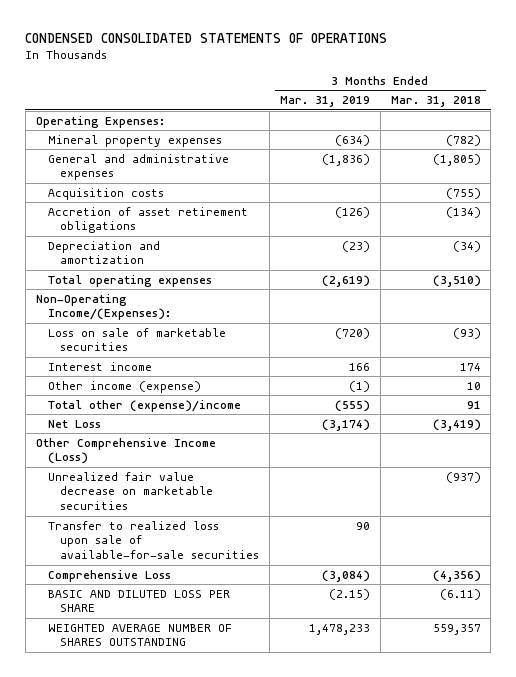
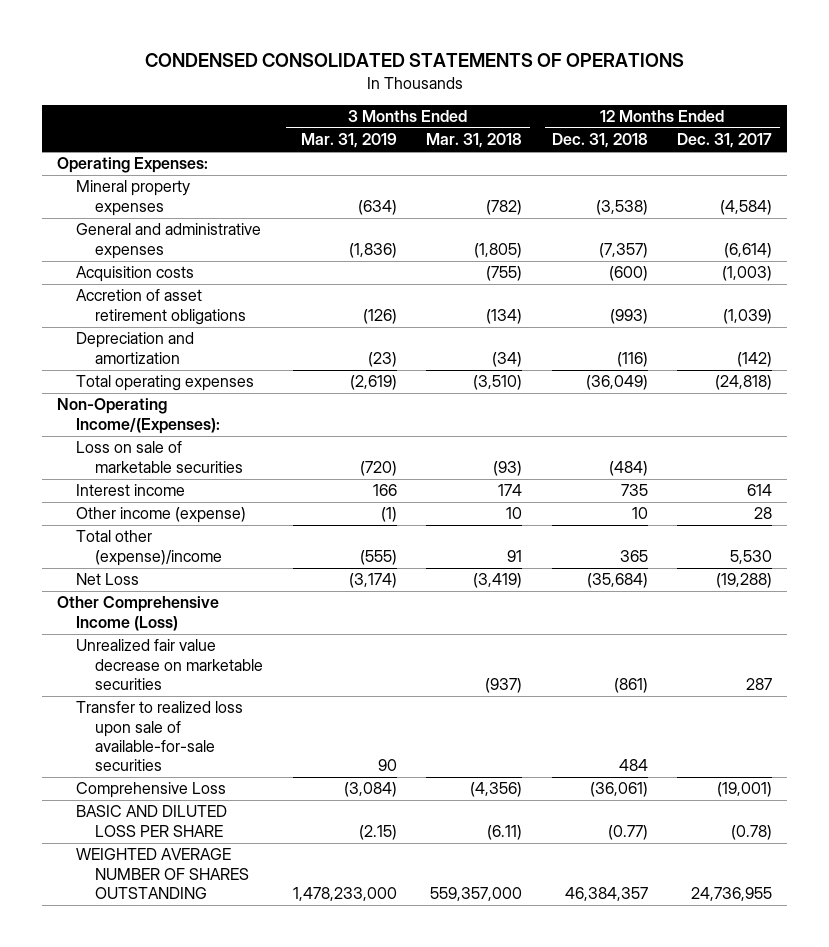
- | 3 Months Ended Mar. 31, 2019 | 3 Months Ended Mar. 31, 2018
+ | 3 Months Ended Mar. 31, 2019 | 3 Months Ended Mar. 31, 2018 | 12 Months Ended Dec. 31, 2018 | 12 Months Ended Dec. 31, 2017
- WEIGHTED AVERAGE NUMBER OF SHARES OUTSTANDING | 1,478,233 | 559,357
+ WEIGHTED AVERAGE NUMBER OF SHARES OUTSTANDING | 1,478,233,000 | 559,357,000 | 46,384,357 | 24,736,955

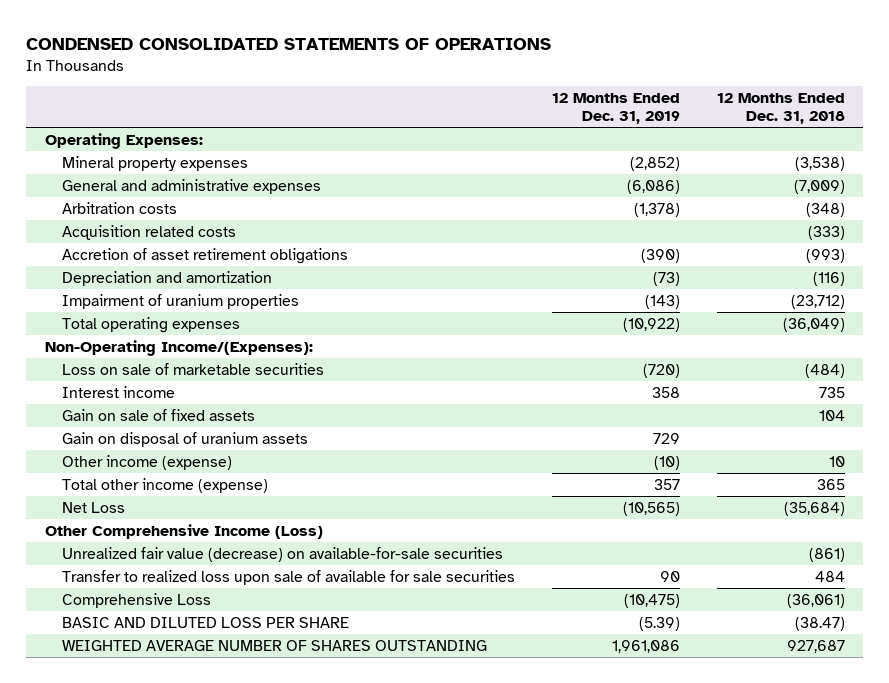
- | 3 Months Ended Mar. 31, 2019 | 3 Months Ended Mar. 31, 2018 | 12 Months Ended Dec. 31, 2018 | 12 Months Ended Dec. 31, 2017
+ | 12 Months Ended Dec. 31, 2019 | 12 Months Ended Dec. 31, 2018
- General and administrative expenses | (1,836) | (1,805) | (7,357) | (6,614)
- Acquisition costs | | (755) | (600) | (1,003)
+ General and administrative expenses | (6,086) | (7,009)
+ Arbitration costs | (1,378) | (348)
+ Acquisition related costs | | (333)
+ Impairment of uranium properties | (143) | (23,712)
+ Gain on sale of fixed assets | | 104
+ Gain on disposal of uranium assets | 729 |
- Total other (expense)/income | (555) | 91 | 365 | 5,530
+ Total other income (expense) | 357 | 365
- Unrealized fair value decrease on marketable securities | | (937) | (861) | 287
- Transfer to realized loss upon sale of available-for-sale securities | 90 | | 484 |
+ Unrealized fair value (decrease) on available-for-sale securities | | (861)
+ Transfer to realized loss upon sale of available for sale securities | 90 | 484
- BASIC AND DILUTED LOSS PER SHARE | (2.15) | (6.11) | (0.77) | (0.78)
- WEIGHTED AVERAGE NUMBER OF SHARES OUTSTANDING | 1,478,233,000 | 559,357,000 | 46,384,357 | 24,736,955
+ BASIC AND DILUTED LOSS PER SHARE | (5.39) | (38.47)
+ WEIGHTED AVERAGE NUMBER OF SHARES OUTSTANDING | 1,961,086 | 927,687

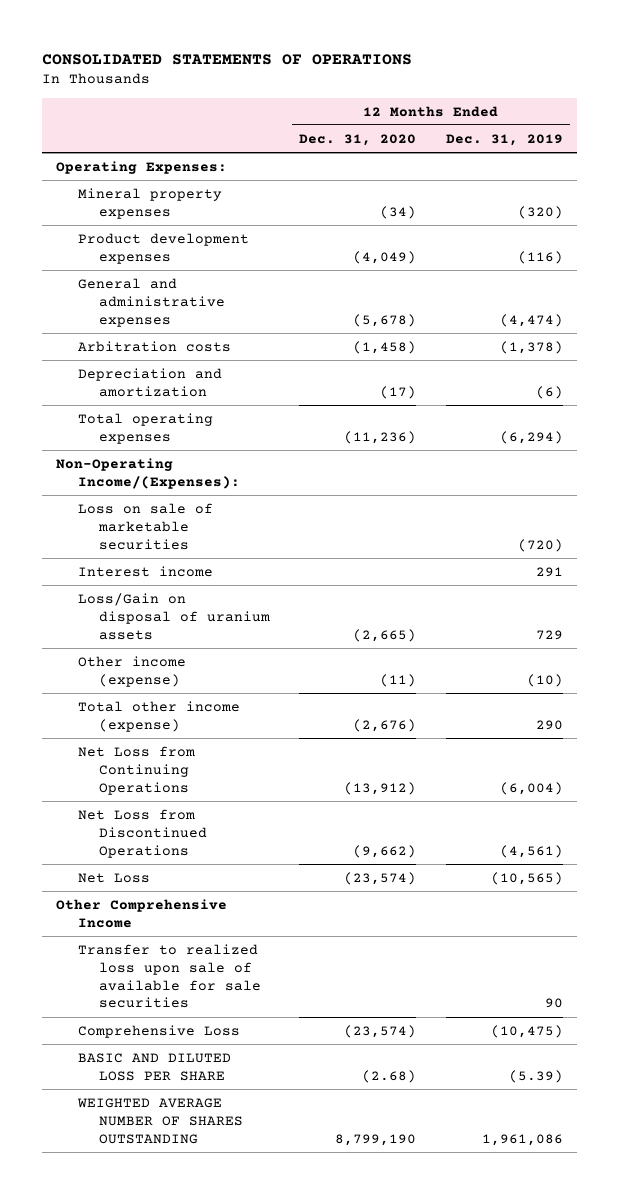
- CONDENSED CONSOLIDATED STATEMENTS OF OPERATIONS
+ CONSOLIDATED STATEMENTS OF OPERATIONS
- | 12 Months Ended Dec. 31, 2019 | 12 Months Ended Dec. 31, 2018
+ | 12 Months Ended Dec. 31, 2020 | 12 Months Ended Dec. 31, 2019
- Mineral property expenses | (2,852) | (3,538)
- General and administrative expenses | (6,086) | (7,009)
+ Mineral property expenses | (34) | (320)
+ Product development expenses | (4,049) | (116)
+ General and administrative expenses | (5,678) | (4,474)
- Acquisition related costs | | (333)
- Accretion of asset retirement obligations | (390) | (993)
- Depreciation and amortization | (73) | (116)
- Impairment of uranium properties | (143) | (23,712)
- Total operating expenses | (10,922) | (36,049)
+ Depreciation and amortization | (17) | (6)
+ Total operating expenses | (11,236) | (6,294)
- Interest income | 358 | 735
- Gain on sale of fixed assets | | 104
- Gain on disposal of uranium assets | 729 |
+ Interest income | | 291
+ Loss/Gain on disposal of uranium assets | (2,665) | 729
- Total other income (expense) | 357 | 365
+ Total other income (expense) | (2,676) | 290
+ Net Loss from Continuing Operations | (13,912) | (6,004)
+ Net Loss from Discontinued Operations | (9,662) | (4,561)
- Other Comprehensive Income (Loss)
- Unrealized fair value (decrease) on available-for-sale securities | | (861)
+ Other Comprehensive Income

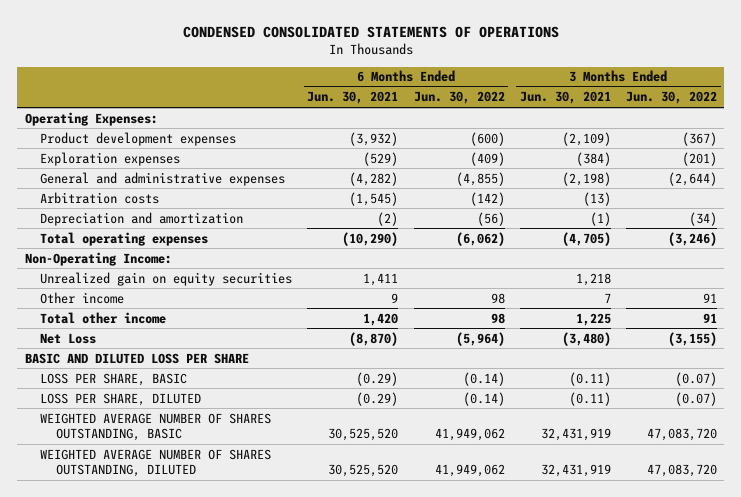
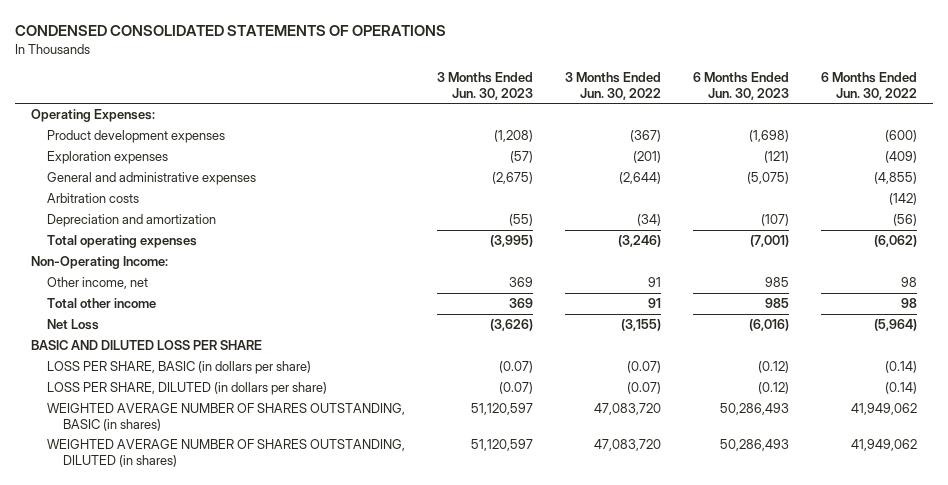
- | 6 Months Ended Jun. 30, 2021 | 6 Months Ended Jun. 30, 2022 | 3 Months Ended Jun. 30, 2021 | 3 Months Ended Jun. 30, 2022
+ | 3 Months Ended Jun. 30, 2023 | 3 Months Ended Jun. 30, 2022 | 6 Months Ended Jun. 30, 2023 | 6 Months Ended Jun. 30, 2022
- Unrealized gain on equity securities | 1,411 | | 1,218 |
- Other income | 9 | 98 | 7 | 91
+ Other income, net | 369 | 91 | 985 | 98
- LOSS PER SHARE, BASIC | (0.29) | (0.14) | (0.11) | (0.07)
- LOSS PER SHARE, DILUTED | (0.29) | (0.14) | (0.11) | (0.07)
- WEIGHTED AVERAGE NUMBER OF SHARES OUTSTANDING, BASIC | 30,525,520 | 41,949,062 | 32,431,919 | 47,083,720
- WEIGHTED AVERAGE NUMBER OF SHARES OUTSTANDING, DILUTED | 30,525,520 | 41,949,062 | 32,431,919 | 47,083,720
+ LOSS PER SHARE, BASIC (in dollars per share) | (0.07) | (0.07) | (0.12) | (0.14)
+ LOSS PER SHARE, DILUTED (in dollars per share) | (0.07) | (0.07) | (0.12) | (0.14)
+ WEIGHTED AVERAGE NUMBER OF SHARES OUTSTANDING, BASIC (in shares) | 51,120,597 | 47,083,720 | 50,286,493 | 41,949,062
+ WEIGHTED AVERAGE NUMBER OF SHARES OUTSTANDING, DILUTED (in shares) | 51,120,597 | 47,083,720 | 50,286,493 | 41,949,062

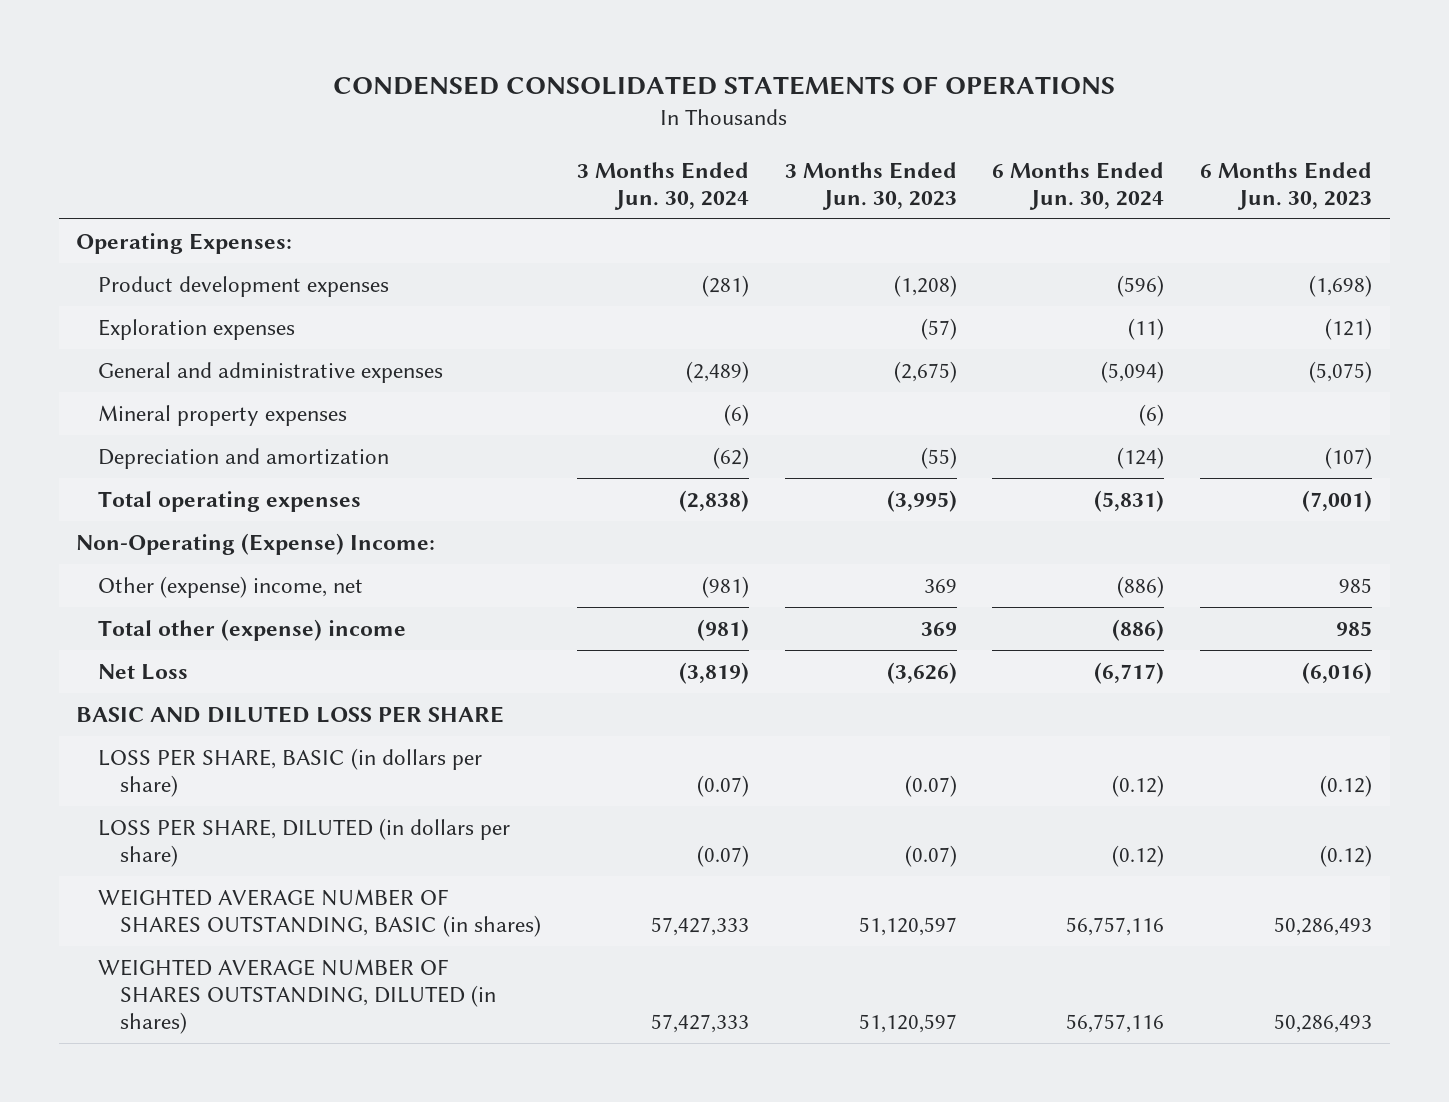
- | 3 Months Ended Jun. 30, 2023 | 3 Months Ended Jun. 30, 2022 | 6 Months Ended Jun. 30, 2023 | 6 Months Ended Jun. 30, 2022
+ | 3 Months Ended Jun. 30, 2024 | 3 Months Ended Jun. 30, 2023 | 6 Months Ended Jun. 30, 2024 | 6 Months Ended Jun. 30, 2023
- Arbitration costs | | | | (142)
+ Mineral property expenses | (6) | | (6) |
- Non-Operating Income:
- Other income, net | 369 | 91 | 985 | 98
- Total other income | 369 | 91 | 985 | 98
+ Non-Operating (Expense) Income:
+ Other (expense) income, net | (981) | 369 | (886) | 985
+ Total other (expense) income | (981) | 369 | (886) | 985

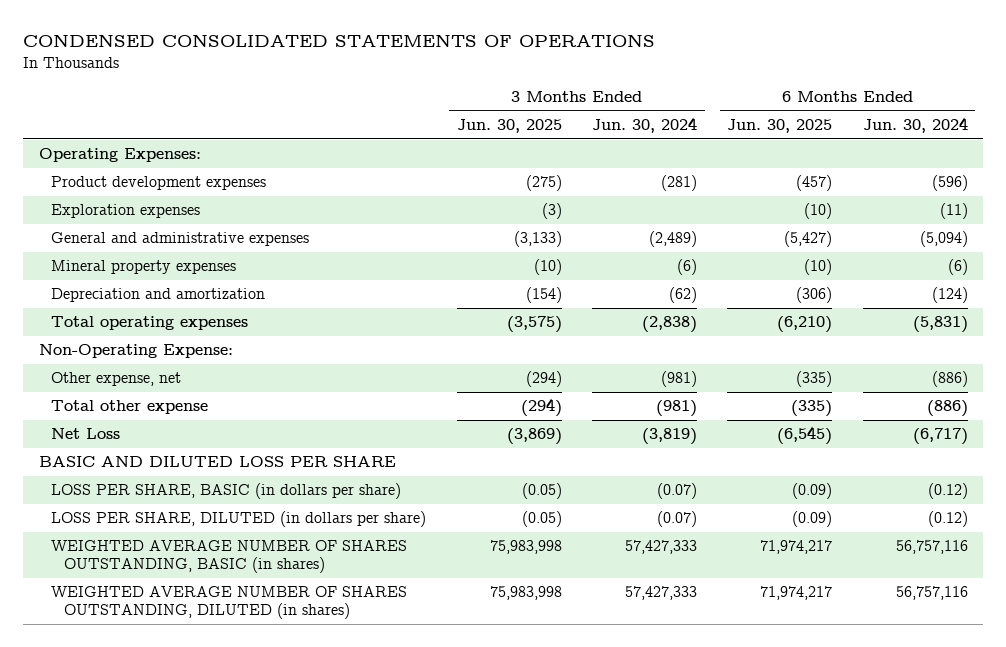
- | 3 Months Ended Jun. 30, 2024 | 3 Months Ended Jun. 30, 2023 | 6 Months Ended Jun. 30, 2024 | 6 Months Ended Jun. 30, 2023
+ | 3 Months Ended Jun. 30, 2025 | 3 Months Ended Jun. 30, 2024 | 6 Months Ended Jun. 30, 2025 | 6 Months Ended Jun. 30, 2024
- Non-Operating (Expense) Income:
- Other (expense) income, net | (981) | 369 | (886) | 985
- Total other (expense) income | (981) | 369 | (886) | 985
+ Non-Operating Expense:
+ Other expense, net | (294) | (981) | (335) | (886)
+ Total other expense | (294) | (981) | (335) | (886)

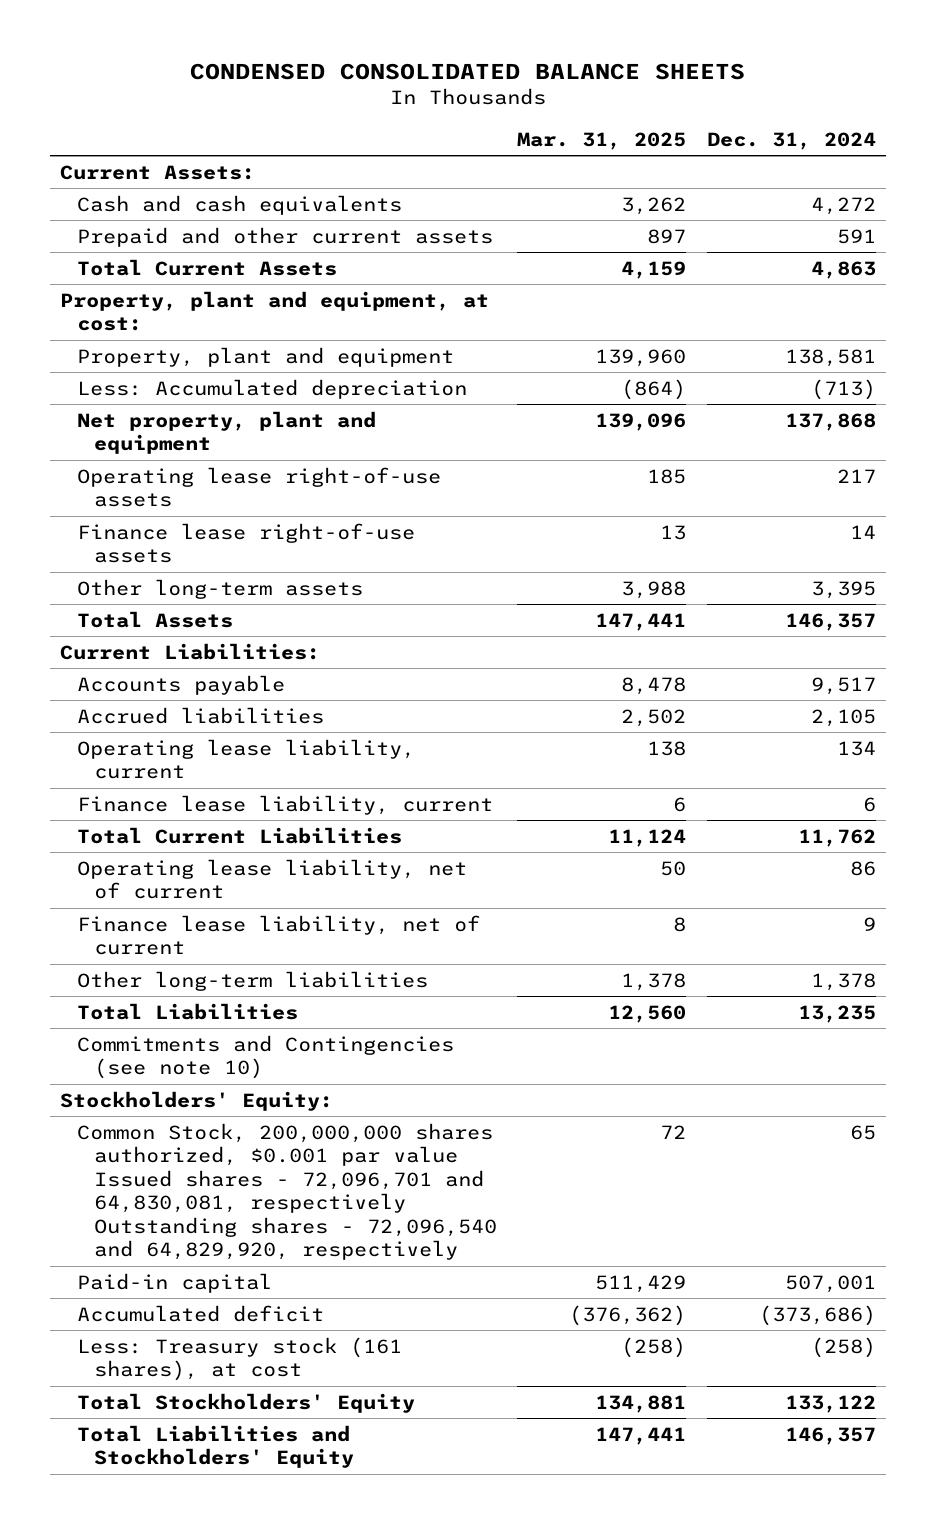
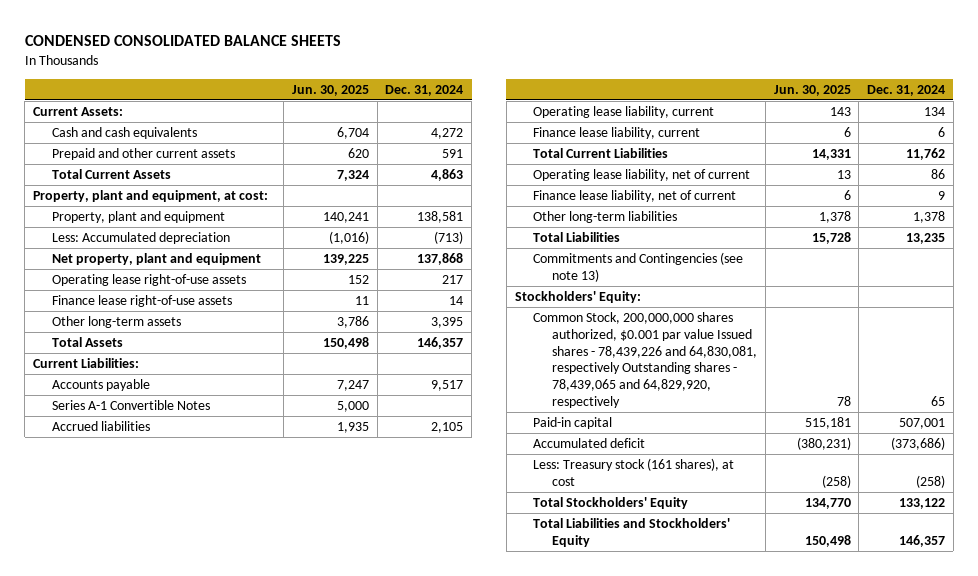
- | Mar. 31, 2025 | Dec. 31, 2024
+ | Jun. 30, 2025 | Dec. 31, 2024
+ Series A-1 Convertible Notes | 5,000 |
- Commitments and Contingencies (see note 10)
+ Commitments and Contingencies (see note 13)
- Common Stock, 200,000,000 shares authorized, $0.001 par value Issued shares - 72,096,701 and 64,830,081, respectively Outstanding shares - 72,096,540 and 64,829,920, respectively | 72 | 65
+ Common Stock, 200,000,000 shares authorized, $0.001 par value Issued shares - 78,439,226 and 64,830,081, respectively Outstanding shares - 78,439,065 and 64,829,920, respectively | 78 | 65

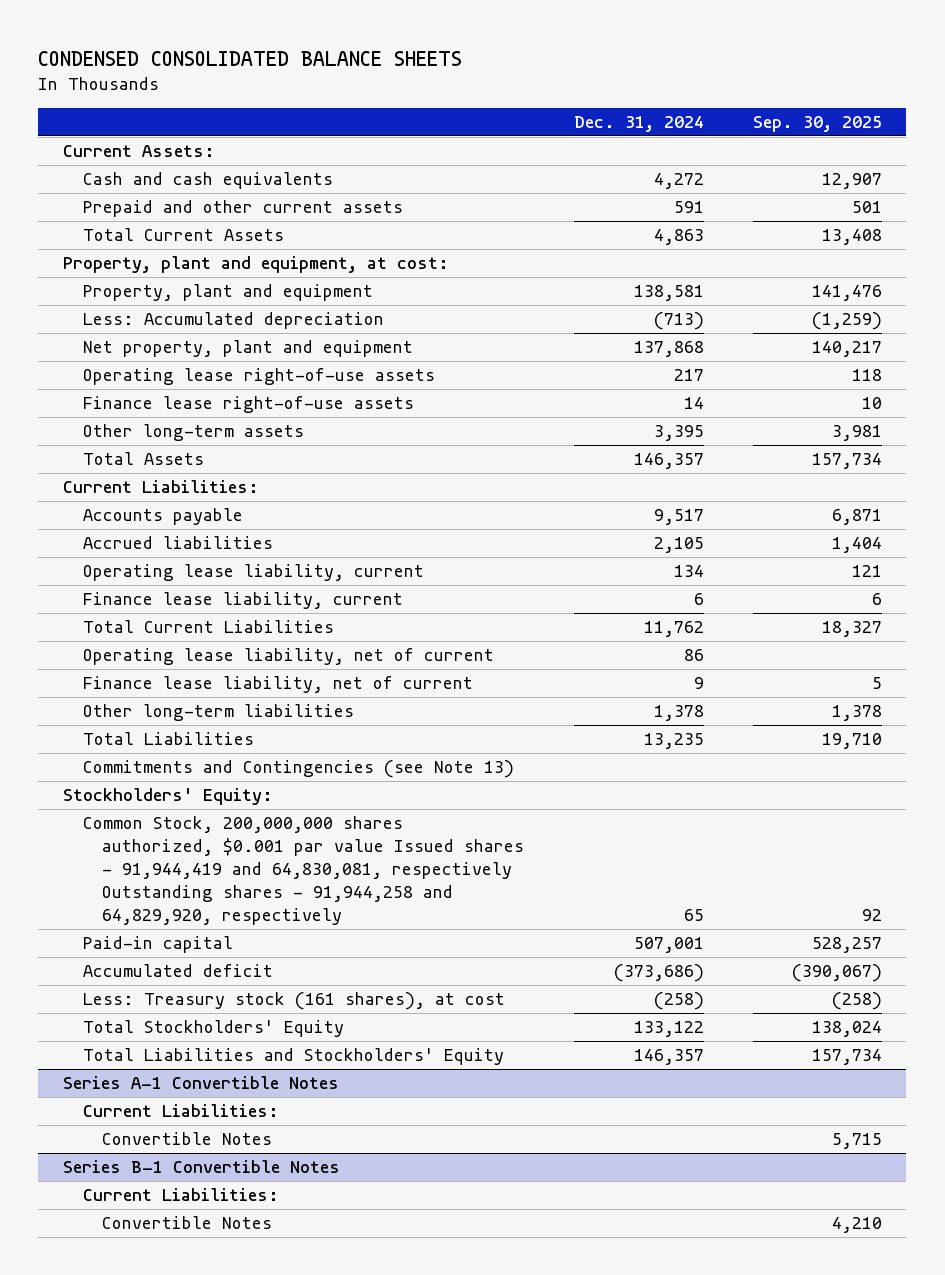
- | Jun. 30, 2025 | Dec. 31, 2024
+ | Dec. 31, 2024 | Sep. 30, 2025
- Series A-1 Convertible Notes | 5,000 |
- Commitments and Contingencies (see note 13)
+ Commitments and Contingencies (see Note 13)
- Common Stock, 200,000,000 shares authorized, $0.001 par value Issued shares - 78,439,226 and 64,830,081, respectively Outstanding shares - 78,439,065 and 64,829,920, respectively | 78 | 65
+ Common Stock, 200,000,000 shares authorized, $0.001 par value Issued shares - 91,944,419 and 64,830,081, respectively Outstanding shares - 91,944,258 and 64,829,920, respectively | 65 | 92
+ Series A-1 Convertible Notes
+ Current Liabilities:
+ Convertible Notes | | 5,715
+ Series B-1 Convertible Notes
+ Current Liabilities:
+ Convertible Notes | | 4,210

